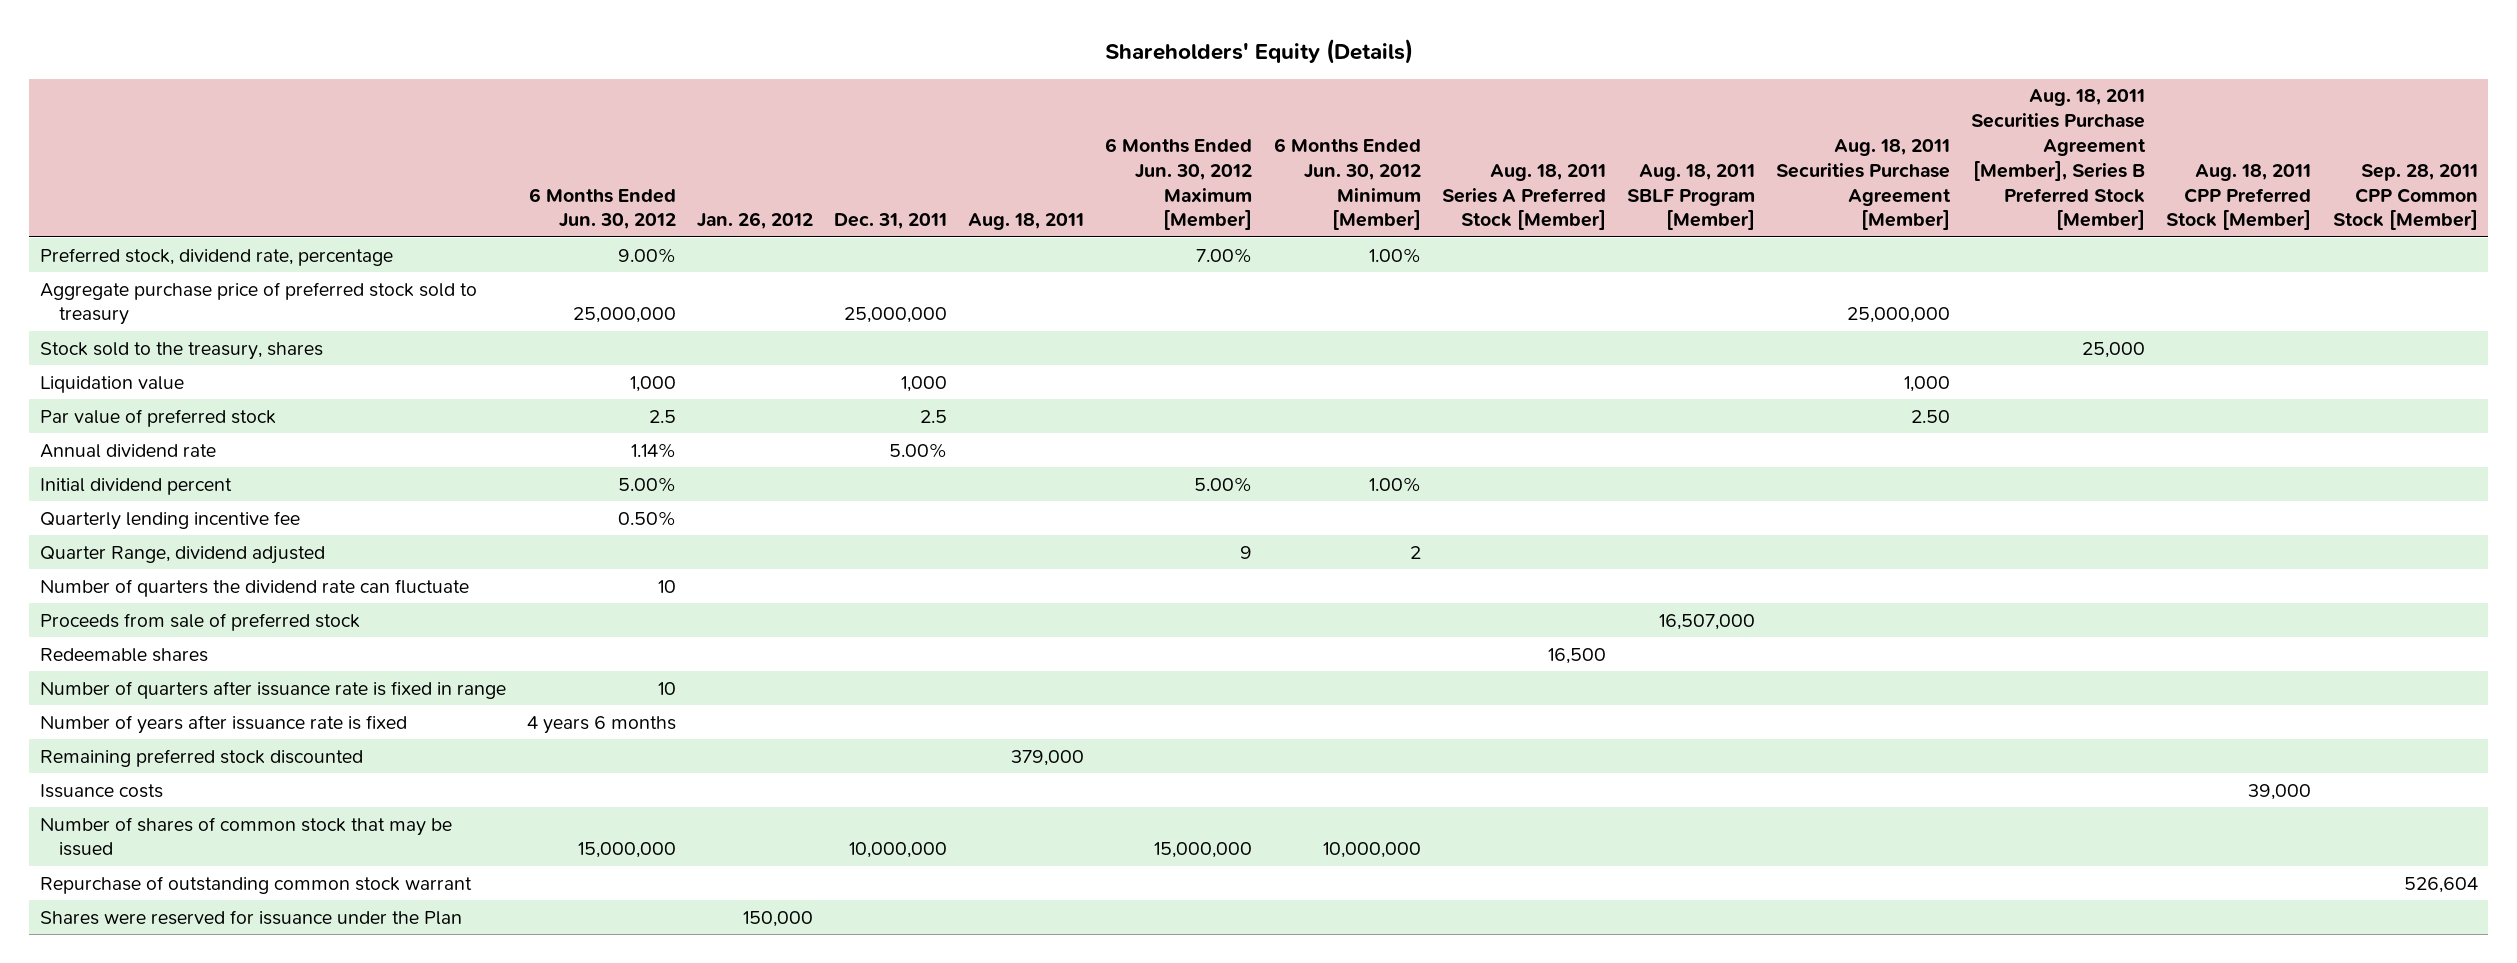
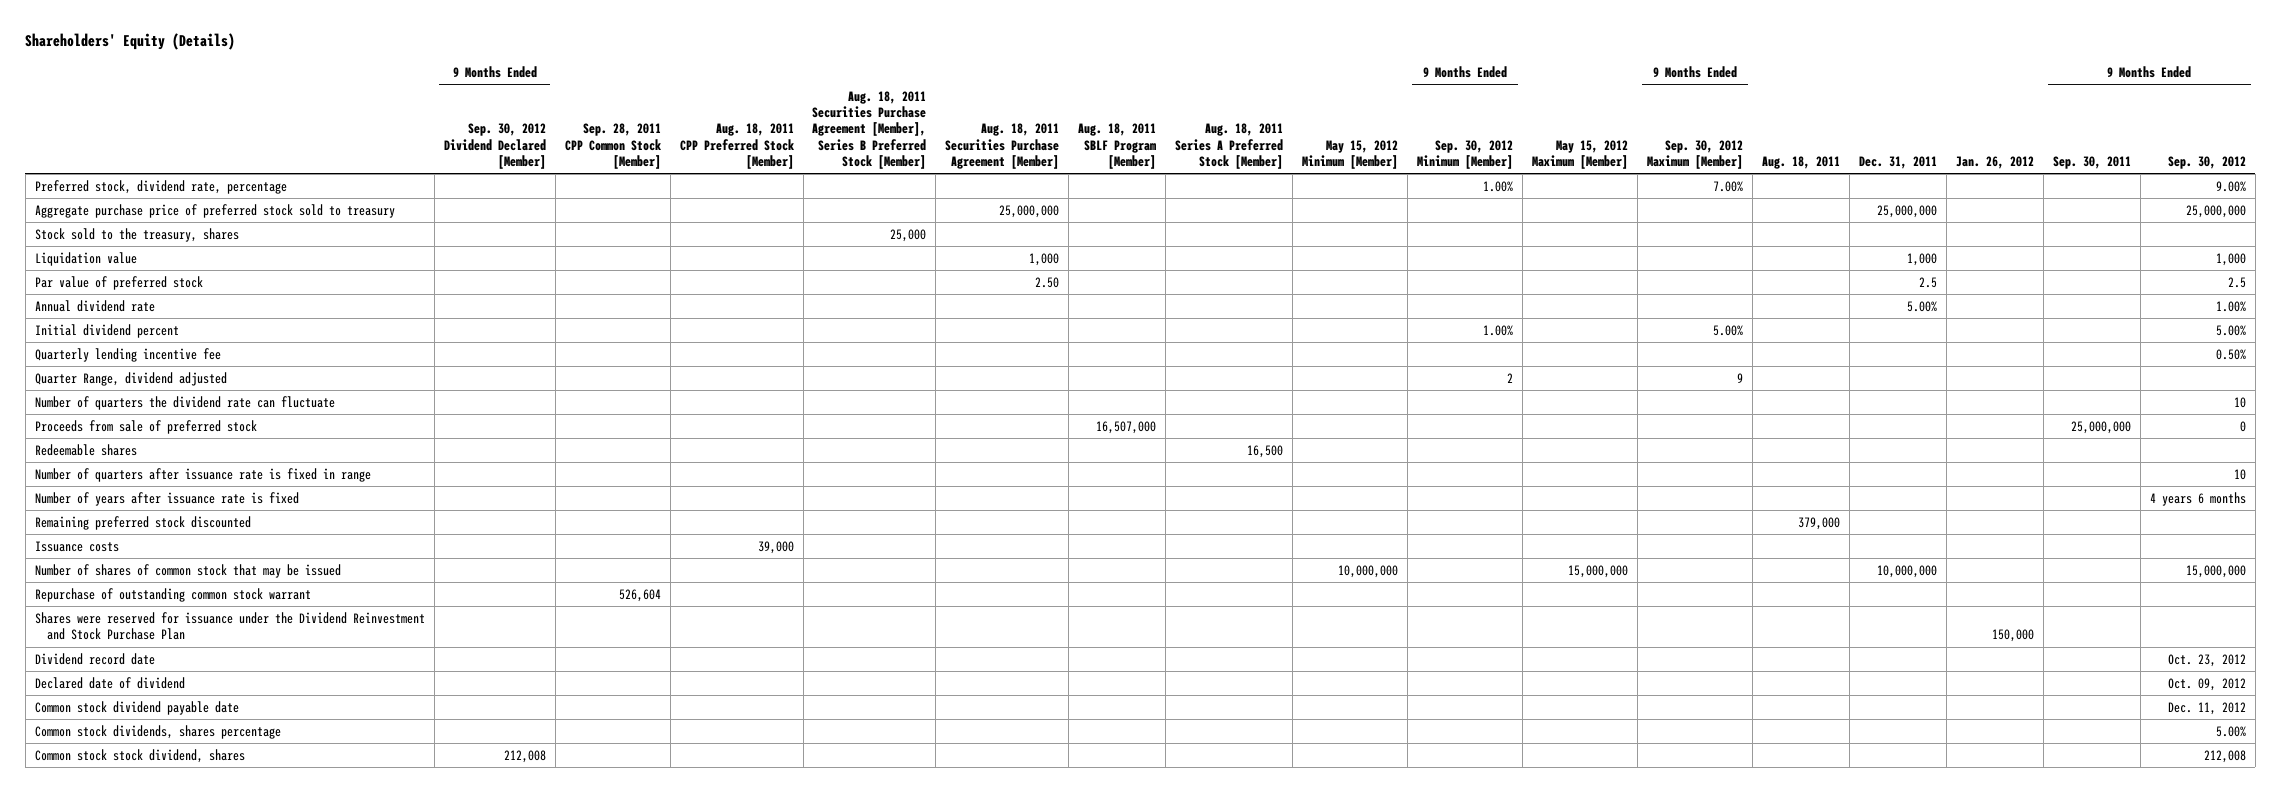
- | 6 Months Ended Jun. 30, 2012 | Jan. 26, 2012 | Dec. 31, 2011 | Aug. 18, 2011 | 6 Months Ended Jun. 30, 2012 Maximum [Member] | 6 Months Ended Jun. 30, 2012 Minimum [Member] | Aug. 18, 2011 Series A Preferred Stock [Member] | Aug. 18, 2011 SBLF Program [Member] | Aug. 18, 2011 Securities Purchase Agreement [Member] | Aug. 18, 2011 Securities Purchase Agreement [Member], Series B Preferred Stock [Member] | Aug. 18, 2011 CPP Preferred Stock [Member] | Sep. 28, 2011 CPP Common Stock [Member]
+ | 9 Months Ended Sep. 30, 2012 Dividend Declared [Member] | Sep. 28, 2011 CPP Common Stock [Member] | Aug. 18, 2011 CPP Preferred Stock [Member] | Aug. 18, 2011 Securities Purchase Agreement [Member], Series B Preferred Stock [Member] | Aug. 18, 2011 Securities Purchase Agreement [Member] | Aug. 18, 2011 SBLF Program [Member] | Aug. 18, 2011 Series A Preferred Stock [Member] | May 15, 2012 Minimum [Member] | 9 Months Ended Sep. 30, 2012 Minimum [Member] | May 15, 2012 Maximum [Member] | 9 Months Ended Sep. 30, 2012 Maximum [Member] | Aug. 18, 2011 | Dec. 31, 2011 | Jan. 26, 2012 | 9 Months Ended Sep. 30, 2011 | 9 Months Ended Sep. 30, 2012
- Shares were reserved for issuance under the Plan | | 150,000 | | | | | | | | | |
+ Shares were reserved for issuance under the Dividend Reinvestment and Stock Purchase Plan | | | | | | | | | | | | | | 150,000 | |
+ Dividend record date | | | | | | | | | | | | | | | | Oct. 23, 2012
+ Declared date of dividend | | | | | | | | | | | | | | | | Oct. 09, 2012
+ Common stock dividend payable date | | | | | | | | | | | | | | | | Dec. 11, 2012
+ Common stock dividends, shares percentage | | | | | | | | | | | | | | | | 5.00%
+ Common stock stock dividend, shares | 212,008 | | | | | | | | | | | | | | | 212,008

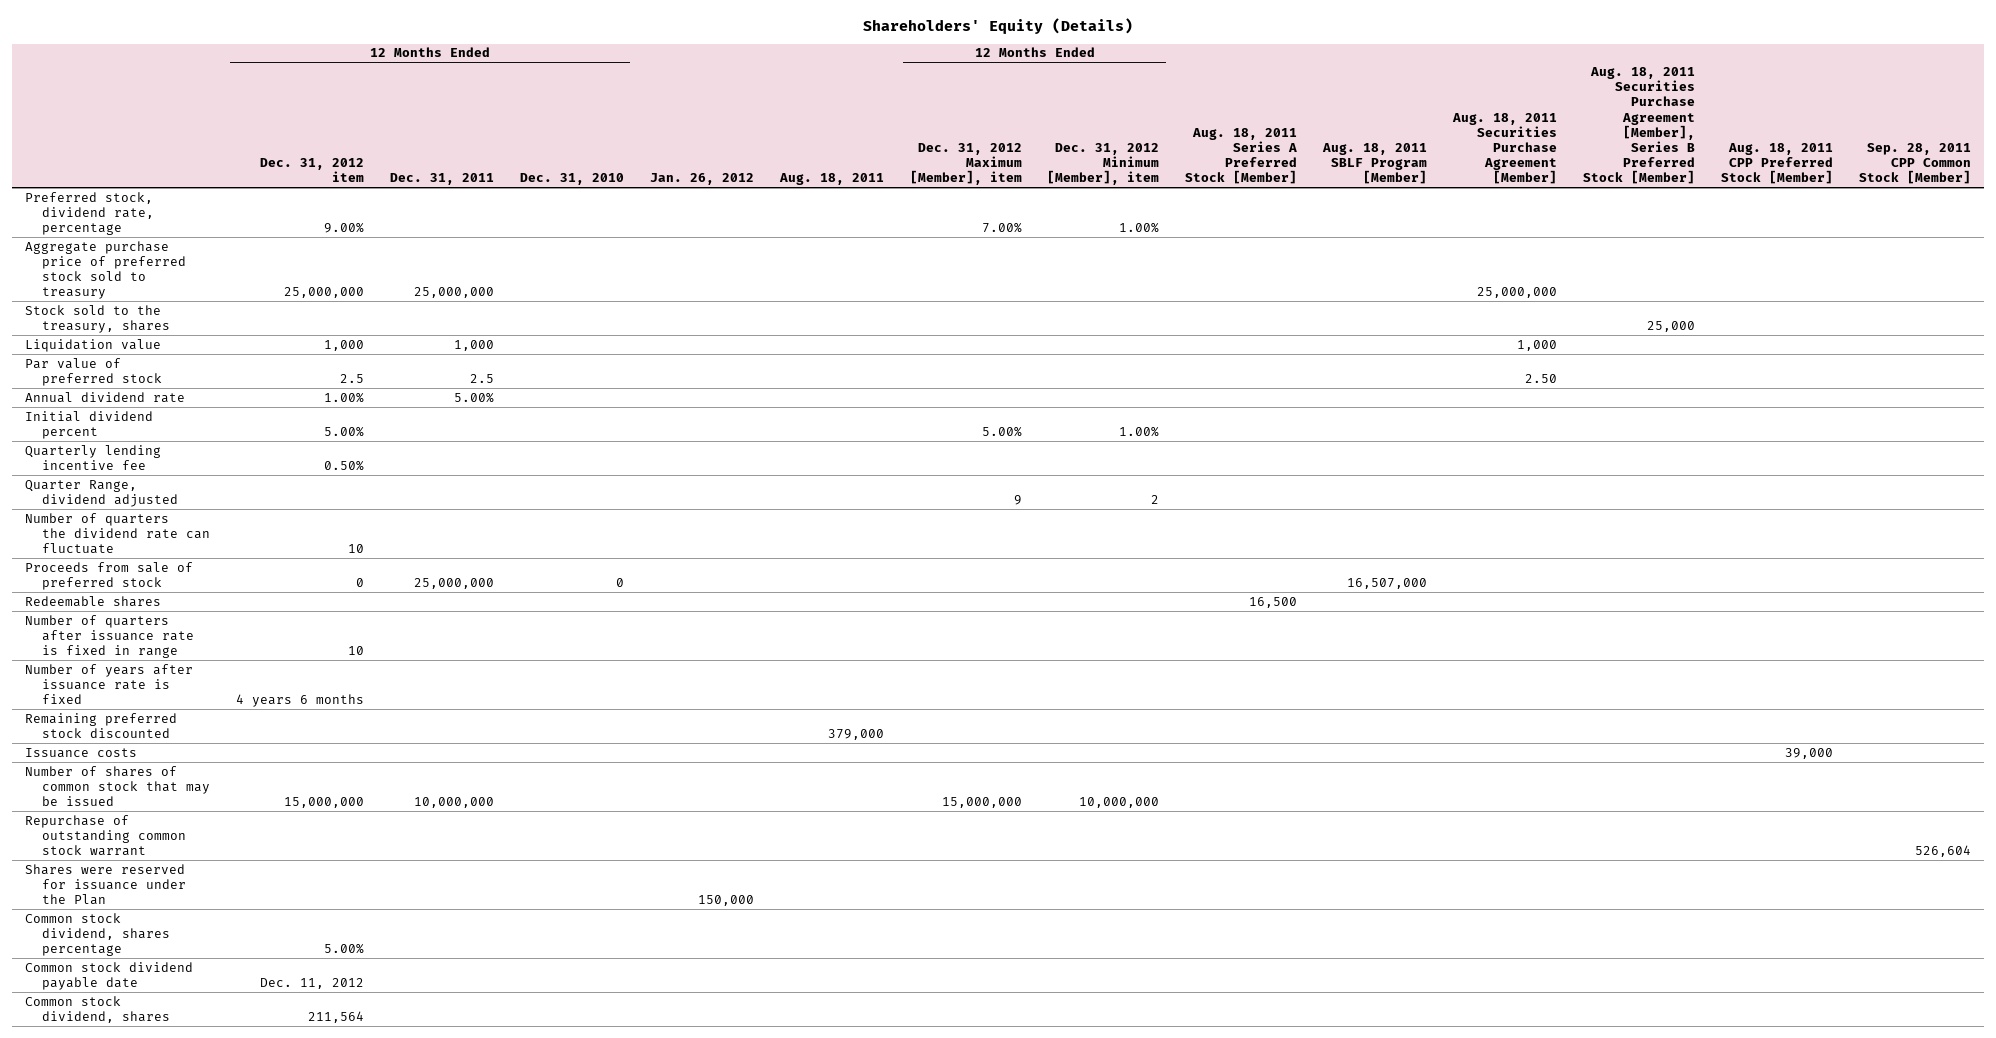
- | 9 Months Ended Sep. 30, 2012 Dividend Declared [Member] | Sep. 28, 2011 CPP Common Stock [Member] | Aug. 18, 2011 CPP Preferred Stock [Member] | Aug. 18, 2011 Securities Purchase Agreement [Member], Series B Preferred Stock [Member] | Aug. 18, 2011 Securities Purchase Agreement [Member] | Aug. 18, 2011 SBLF Program [Member] | Aug. 18, 2011 Series A Preferred Stock [Member] | May 15, 2012 Minimum [Member] | 9 Months Ended Sep. 30, 2012 Minimum [Member] | May 15, 2012 Maximum [Member] | 9 Months Ended Sep. 30, 2012 Maximum [Member] | Aug. 18, 2011 | Dec. 31, 2011 | Jan. 26, 2012 | 9 Months Ended Sep. 30, 2011 | 9 Months Ended Sep. 30, 2012
+ | 12 Months Ended Dec. 31, 2012 item | 12 Months Ended Dec. 31, 2011 | 12 Months Ended Dec. 31, 2010 | Jan. 26, 2012 | Aug. 18, 2011 | 12 Months Ended Dec. 31, 2012 Maximum [Member], item | 12 Months Ended Dec. 31, 2012 Minimum [Member], item | Aug. 18, 2011 Series A Preferred Stock [Member] | Aug. 18, 2011 SBLF Program [Member] | Aug. 18, 2011 Securities Purchase Agreement [Member] | Aug. 18, 2011 Securities Purchase Agreement [Member], Series B Preferred Stock [Member] | Aug. 18, 2011 CPP Preferred Stock [Member] | Sep. 28, 2011 CPP Common Stock [Member]
- Shares were reserved for issuance under the Dividend Reinvestment and Stock Purchase Plan | | | | | | | | | | | | | | 150,000 | |
- Dividend record date | | | | | | | | | | | | | | | | Oct. 23, 2012
- Declared date of dividend | | | | | | | | | | | | | | | | Oct. 09, 2012
+ Shares were reserved for issuance under the Plan | | | | 150,000 | | | | | | | | |
+ Common stock dividend, shares percentage | 5.00% | | | | | | | | | | | |
- Common stock dividends, shares percentage | | | | | | | | | | | | | | | | 5.00%
- Common stock stock dividend, shares | 212,008 | | | | | | | | | | | | | | | 212,008
+ Common stock dividend, shares | 211,564 | | | | | | | | | | | |

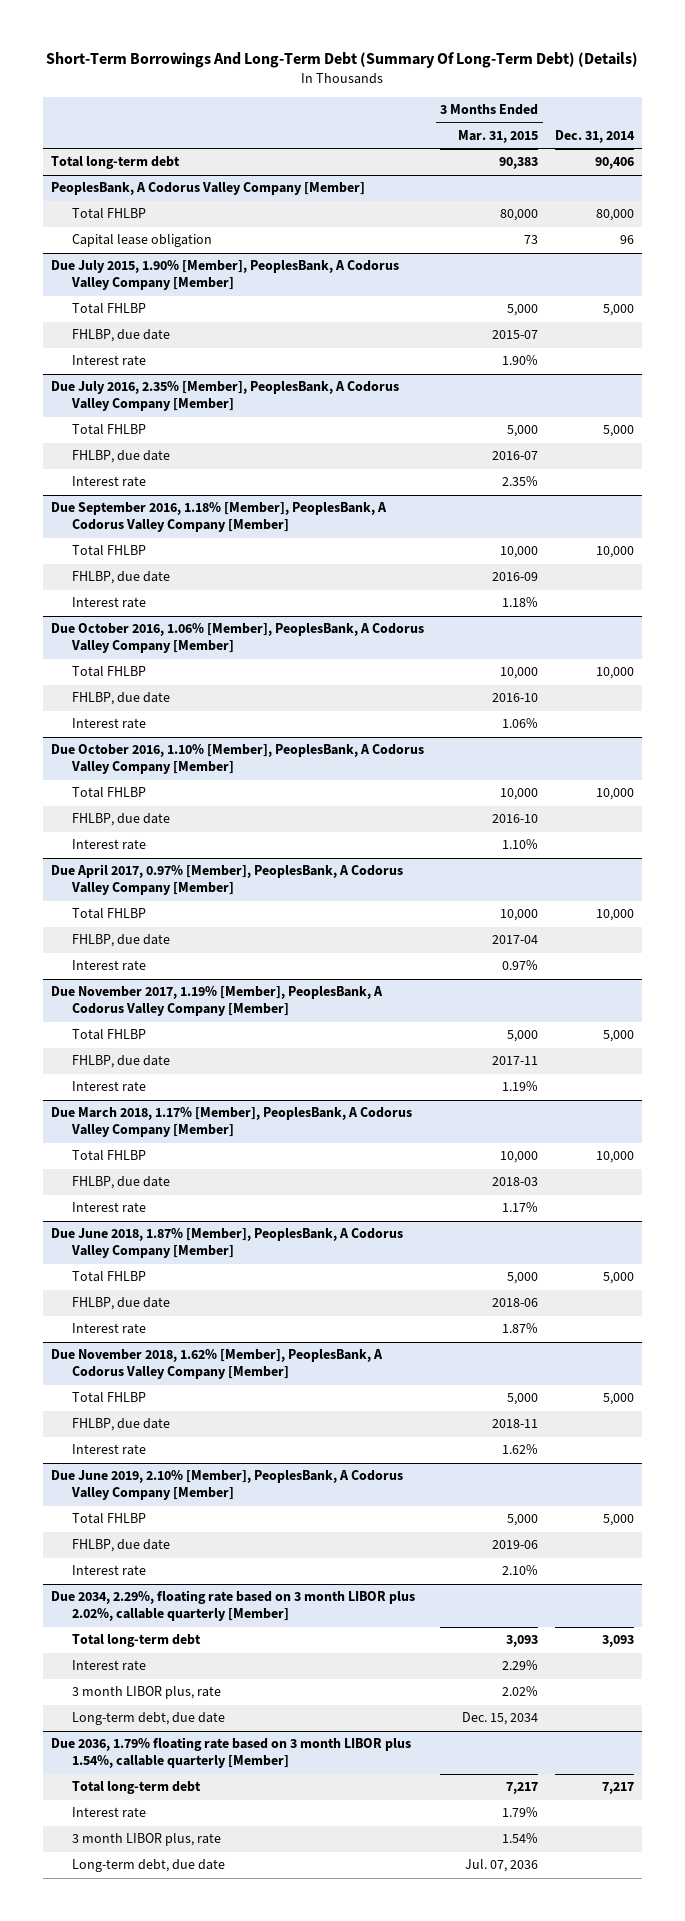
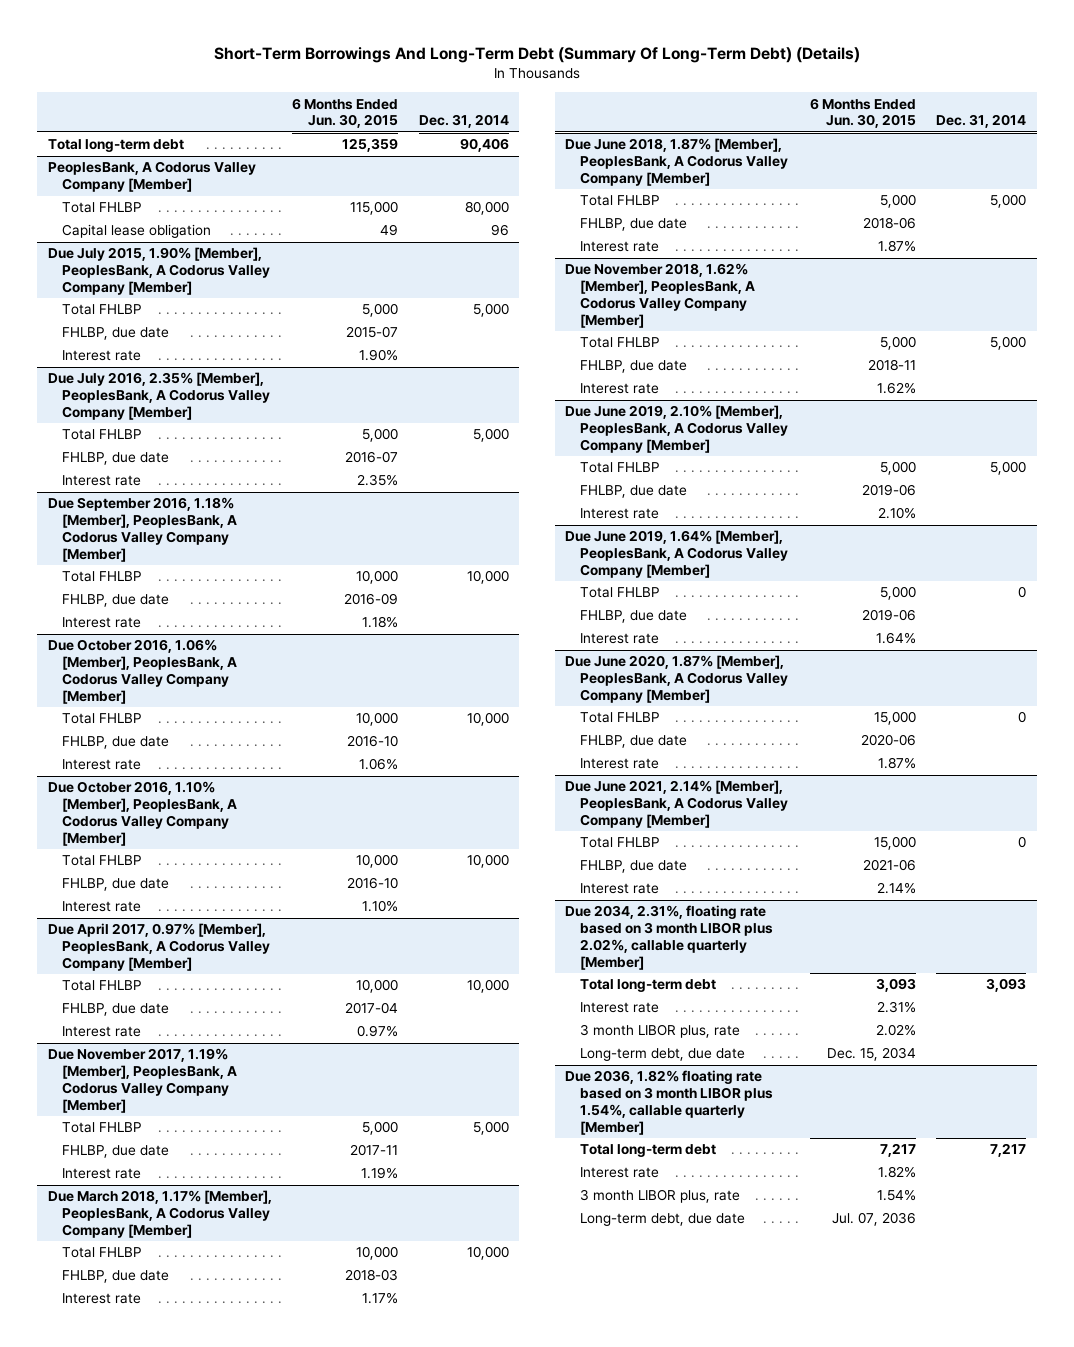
- | 3 Months Ended Mar. 31, 2015 | Dec. 31, 2014
+ | 6 Months Ended Jun. 30, 2015 | Dec. 31, 2014
- Due 2034, 2.29%, floating rate based on 3 month LIBOR plus 2.02%, callable quarterly [Member]
+ Due June 2019, 1.64% [Member], PeoplesBank, A Codorus Valley Company [Member]
+ Total FHLBP | 5,000 | 0
+ FHLBP, due date | 2019-06 |
+ Interest rate | 1.64% |
+ Due June 2020, 1.87% [Member], PeoplesBank, A Codorus Valley Company [Member]
+ Total FHLBP | 15,000 | 0
+ FHLBP, due date | 2020-06 |
+ Interest rate | 1.87% |
+ Due June 2021, 2.14% [Member], PeoplesBank, A Codorus Valley Company [Member]
+ Total FHLBP | 15,000 | 0
+ FHLBP, due date | 2021-06 |
+ Interest rate | 2.14% |
+ Due 2034, 2.31%, floating rate based on 3 month LIBOR plus 2.02%, callable quarterly [Member]
- Due 2036, 1.79% floating rate based on 3 month LIBOR plus 1.54%, callable quarterly [Member]
+ Due 2036, 1.82% floating rate based on 3 month LIBOR plus 1.54%, callable quarterly [Member]

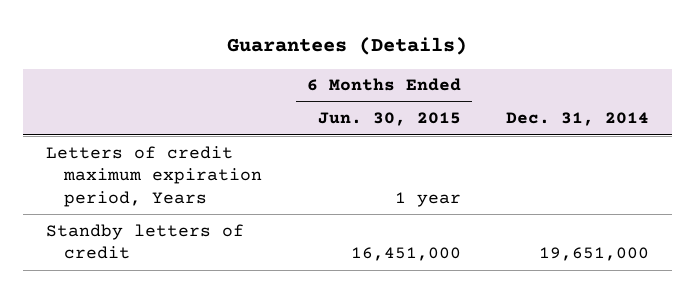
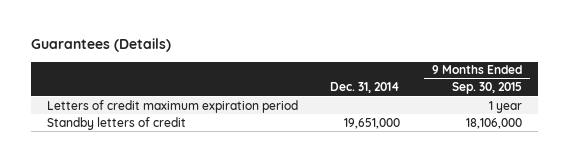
- | 6 Months Ended Jun. 30, 2015 | Dec. 31, 2014
+ | Dec. 31, 2014 | 9 Months Ended Sep. 30, 2015
- Letters of credit maximum expiration period, Years | 1 year |
+ Letters of credit maximum expiration period | | 1 year

